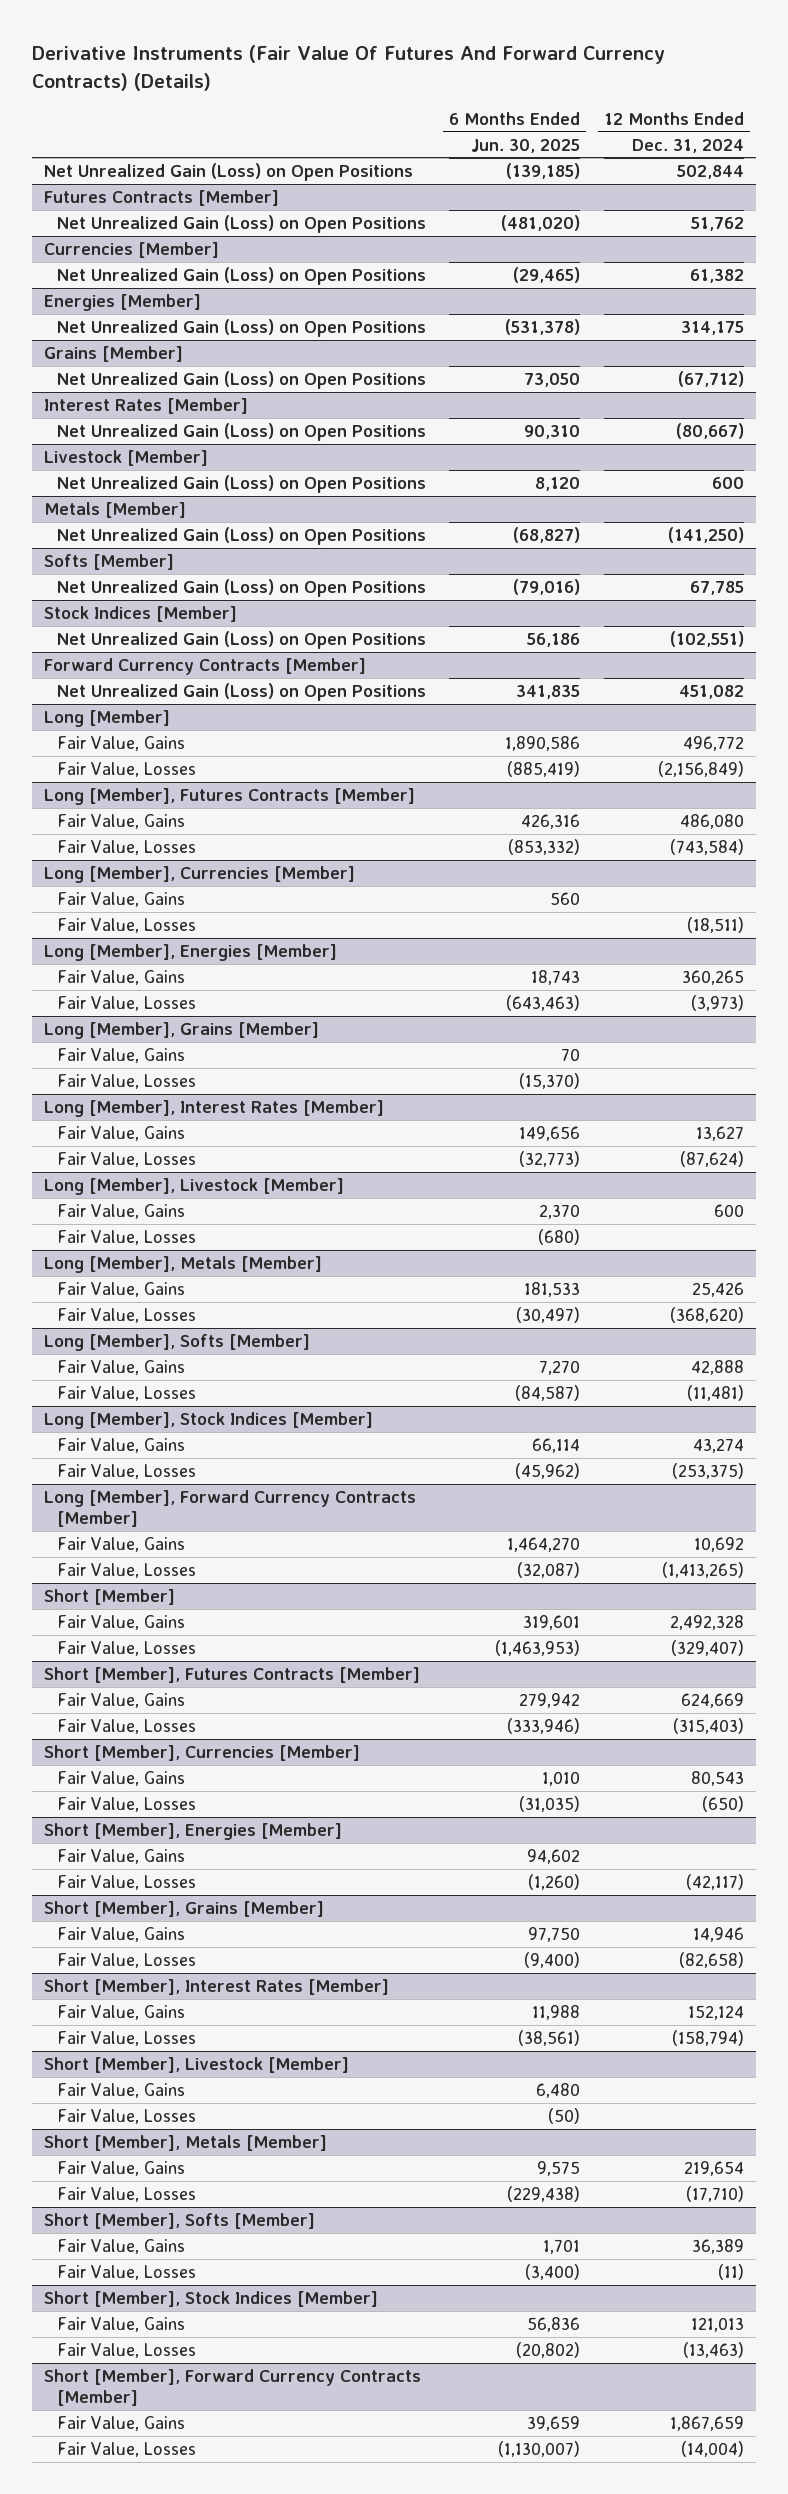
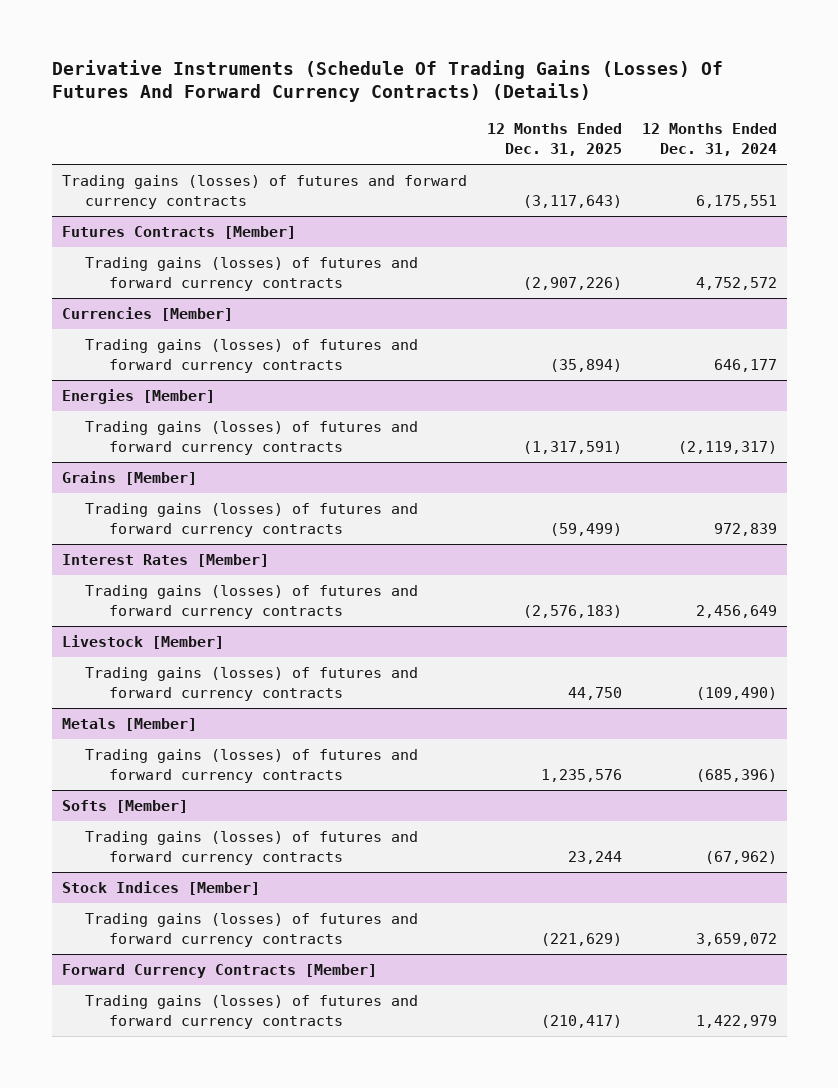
- Derivative Instruments (Fair Value Of Futures And Forward Currency Contracts) (Details)
+ Derivative Instruments (Schedule Of Trading Gains (Losses) Of Futures And Forward Currency Contracts) (Details)
- | 6 Months Ended Jun. 30, 2025 | 12 Months Ended Dec. 31, 2024
+ | 12 Months Ended Dec. 31, 2025 | 12 Months Ended Dec. 31, 2024
- Net Unrealized Gain (Loss) on Open Positions | (139,185) | 502,844
+ Trading gains (losses) of futures and forward currency contracts | (3,117,643) | 6,175,551
@ Futures Contracts [Member]
- Net Unrealized Gain (Loss) on Open Positions | (481,020) | 51,762
+ Trading gains (losses) of futures and forward currency contracts | (2,907,226) | 4,752,572
@ Currencies [Member]
- Net Unrealized Gain (Loss) on Open Positions | (29,465) | 61,382
+ Trading gains (losses) of futures and forward currency contracts | (35,894) | 646,177
@ Energies [Member]
- Net Unrealized Gain (Loss) on Open Positions | (531,378) | 314,175
+ Trading gains (losses) of futures and forward currency contracts | (1,317,591) | (2,119,317)
@ Grains [Member]
- Net Unrealized Gain (Loss) on Open Positions | 73,050 | (67,712)
+ Trading gains (losses) of futures and forward currency contracts | (59,499) | 972,839
@ Interest Rates [Member]
- Net Unrealized Gain (Loss) on Open Positions | 90,310 | (80,667)
+ Trading gains (losses) of futures and forward currency contracts | (2,576,183) | 2,456,649
@ Livestock [Member]
- Net Unrealized Gain (Loss) on Open Positions | 8,120 | 600
+ Trading gains (losses) of futures and forward currency contracts | 44,750 | (109,490)
@ Metals [Member]
- Net Unrealized Gain (Loss) on Open Positions | (68,827) | (141,250)
+ Trading gains (losses) of futures and forward currency contracts | 1,235,576 | (685,396)
@ Softs [Member]
- Net Unrealized Gain (Loss) on Open Positions | (79,016) | 67,785
+ Trading gains (losses) of futures and forward currency contracts | 23,244 | (67,962)
@ Stock Indices [Member]
- Net Unrealized Gain (Loss) on Open Positions | 56,186 | (102,551)
+ Trading gains (losses) of futures and forward currency contracts | (221,629) | 3,659,072
@ Forward Currency Contracts [Member]
- Net Unrealized Gain (Loss) on Open Positions | 341,835 | 451,082
- Long [Member]
- Fair Value, Gains | 1,890,586 | 496,772
- Fair Value, Losses | (885,419) | (2,156,849)
- Long [Member], Futures Contracts [Member]
- Fair Value, Gains | 426,316 | 486,080
- Fair Value, Losses | (853,332) | (743,584)
- Long [Member], Currencies [Member]
- Fair Value, Gains | 560 |
- Fair Value, Losses | | (18,511)
- Long [Member], Energies [Member]
- Fair Value, Gains | 18,743 | 360,265
- Fair Value, Losses | (643,463) | (3,973)
- Long [Member], Grains [Member]
- Fair Value, Gains | 70 |
- Fair Value, Losses | (15,370) |
- Long [Member], Interest Rates [Member]
- Fair Value, Gains | 149,656 | 13,627
- Fair Value, Losses | (32,773) | (87,624)
- Long [Member], Livestock [Member]
- Fair Value, Gains | 2,370 | 600
- Fair Value, Losses | (680) |
- Long [Member], Metals [Member]
- Fair Value, Gains | 181,533 | 25,426
- Fair Value, Losses | (30,497) | (368,620)
- Long [Member], Softs [Member]
- Fair Value, Gains | 7,270 | 42,888
- Fair Value, Losses | (84,587) | (11,481)
- Long [Member], Stock Indices [Member]
- Fair Value, Gains | 66,114 | 43,274
- Fair Value, Losses | (45,962) | (253,375)
- Long [Member], Forward Currency Contracts [Member]
- Fair Value, Gains | 1,464,270 | 10,692
- Fair Value, Losses | (32,087) | (1,413,265)
- Short [Member]
- Fair Value, Gains | 319,601 | 2,492,328
- Fair Value, Losses | (1,463,953) | (329,407)
- Short [Member], Futures Contracts [Member]
- Fair Value, Gains | 279,942 | 624,669
- Fair Value, Losses | (333,946) | (315,403)
- Short [Member], Currencies [Member]
- Fair Value, Gains | 1,010 | 80,543
- Fair Value, Losses | (31,035) | (650)
- Short [Member], Energies [Member]
- Fair Value, Gains | 94,602 |
- Fair Value, Losses | (1,260) | (42,117)
- Short [Member], Grains [Member]
- Fair Value, Gains | 97,750 | 14,946
- Fair Value, Losses | (9,400) | (82,658)
- Short [Member], Interest Rates [Member]
- Fair Value, Gains | 11,988 | 152,124
- Fair Value, Losses | (38,561) | (158,794)
- Short [Member], Livestock [Member]
- Fair Value, Gains | 6,480 |
- Fair Value, Losses | (50) |
- Short [Member], Metals [Member]
- Fair Value, Gains | 9,575 | 219,654
- Fair Value, Losses | (229,438) | (17,710)
- Short [Member], Softs [Member]
- Fair Value, Gains | 1,701 | 36,389
- Fair Value, Losses | (3,400) | (11)
- Short [Member], Stock Indices [Member]
- Fair Value, Gains | 56,836 | 121,013
- Fair Value, Losses | (20,802) | (13,463)
- Short [Member], Forward Currency Contracts [Member]
- Fair Value, Gains | 39,659 | 1,867,659
- Fair Value, Losses | (1,130,007) | (14,004)
@ Forward Currency Contracts [Member]
+ Trading gains (losses) of futures and forward currency contracts | (210,417) | 1,422,979

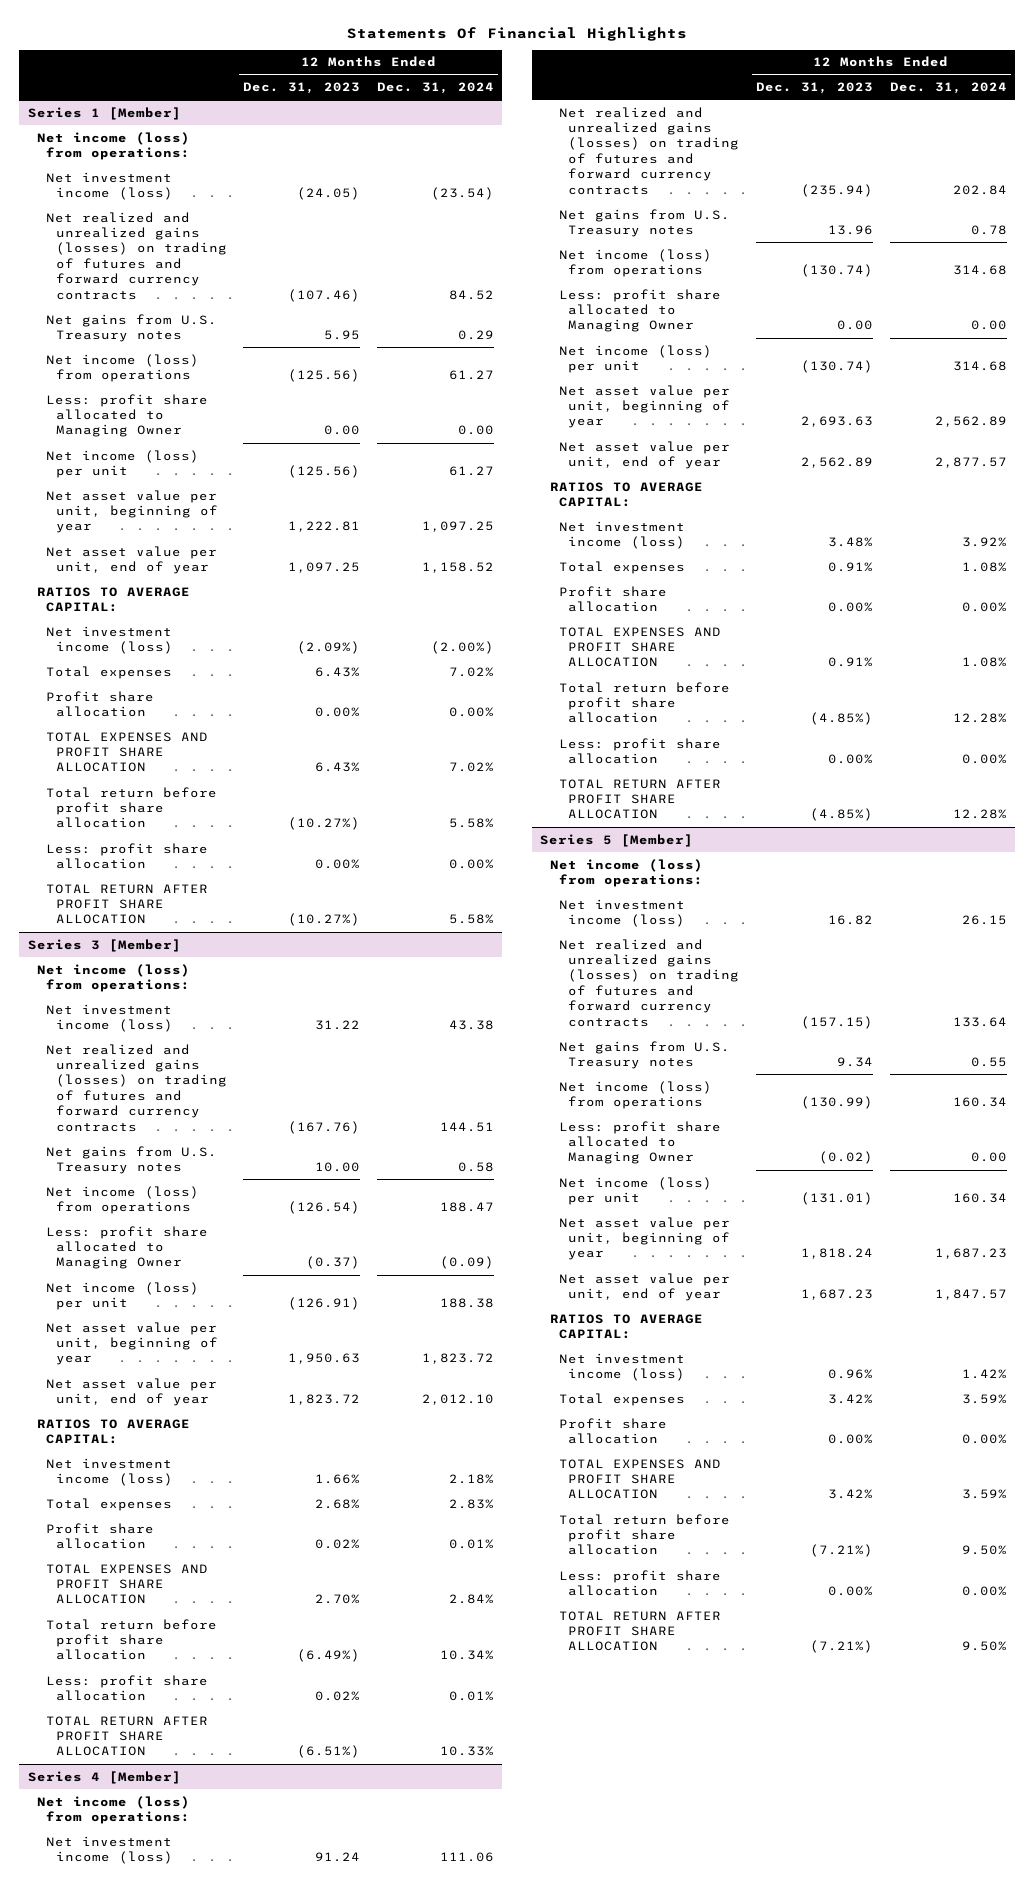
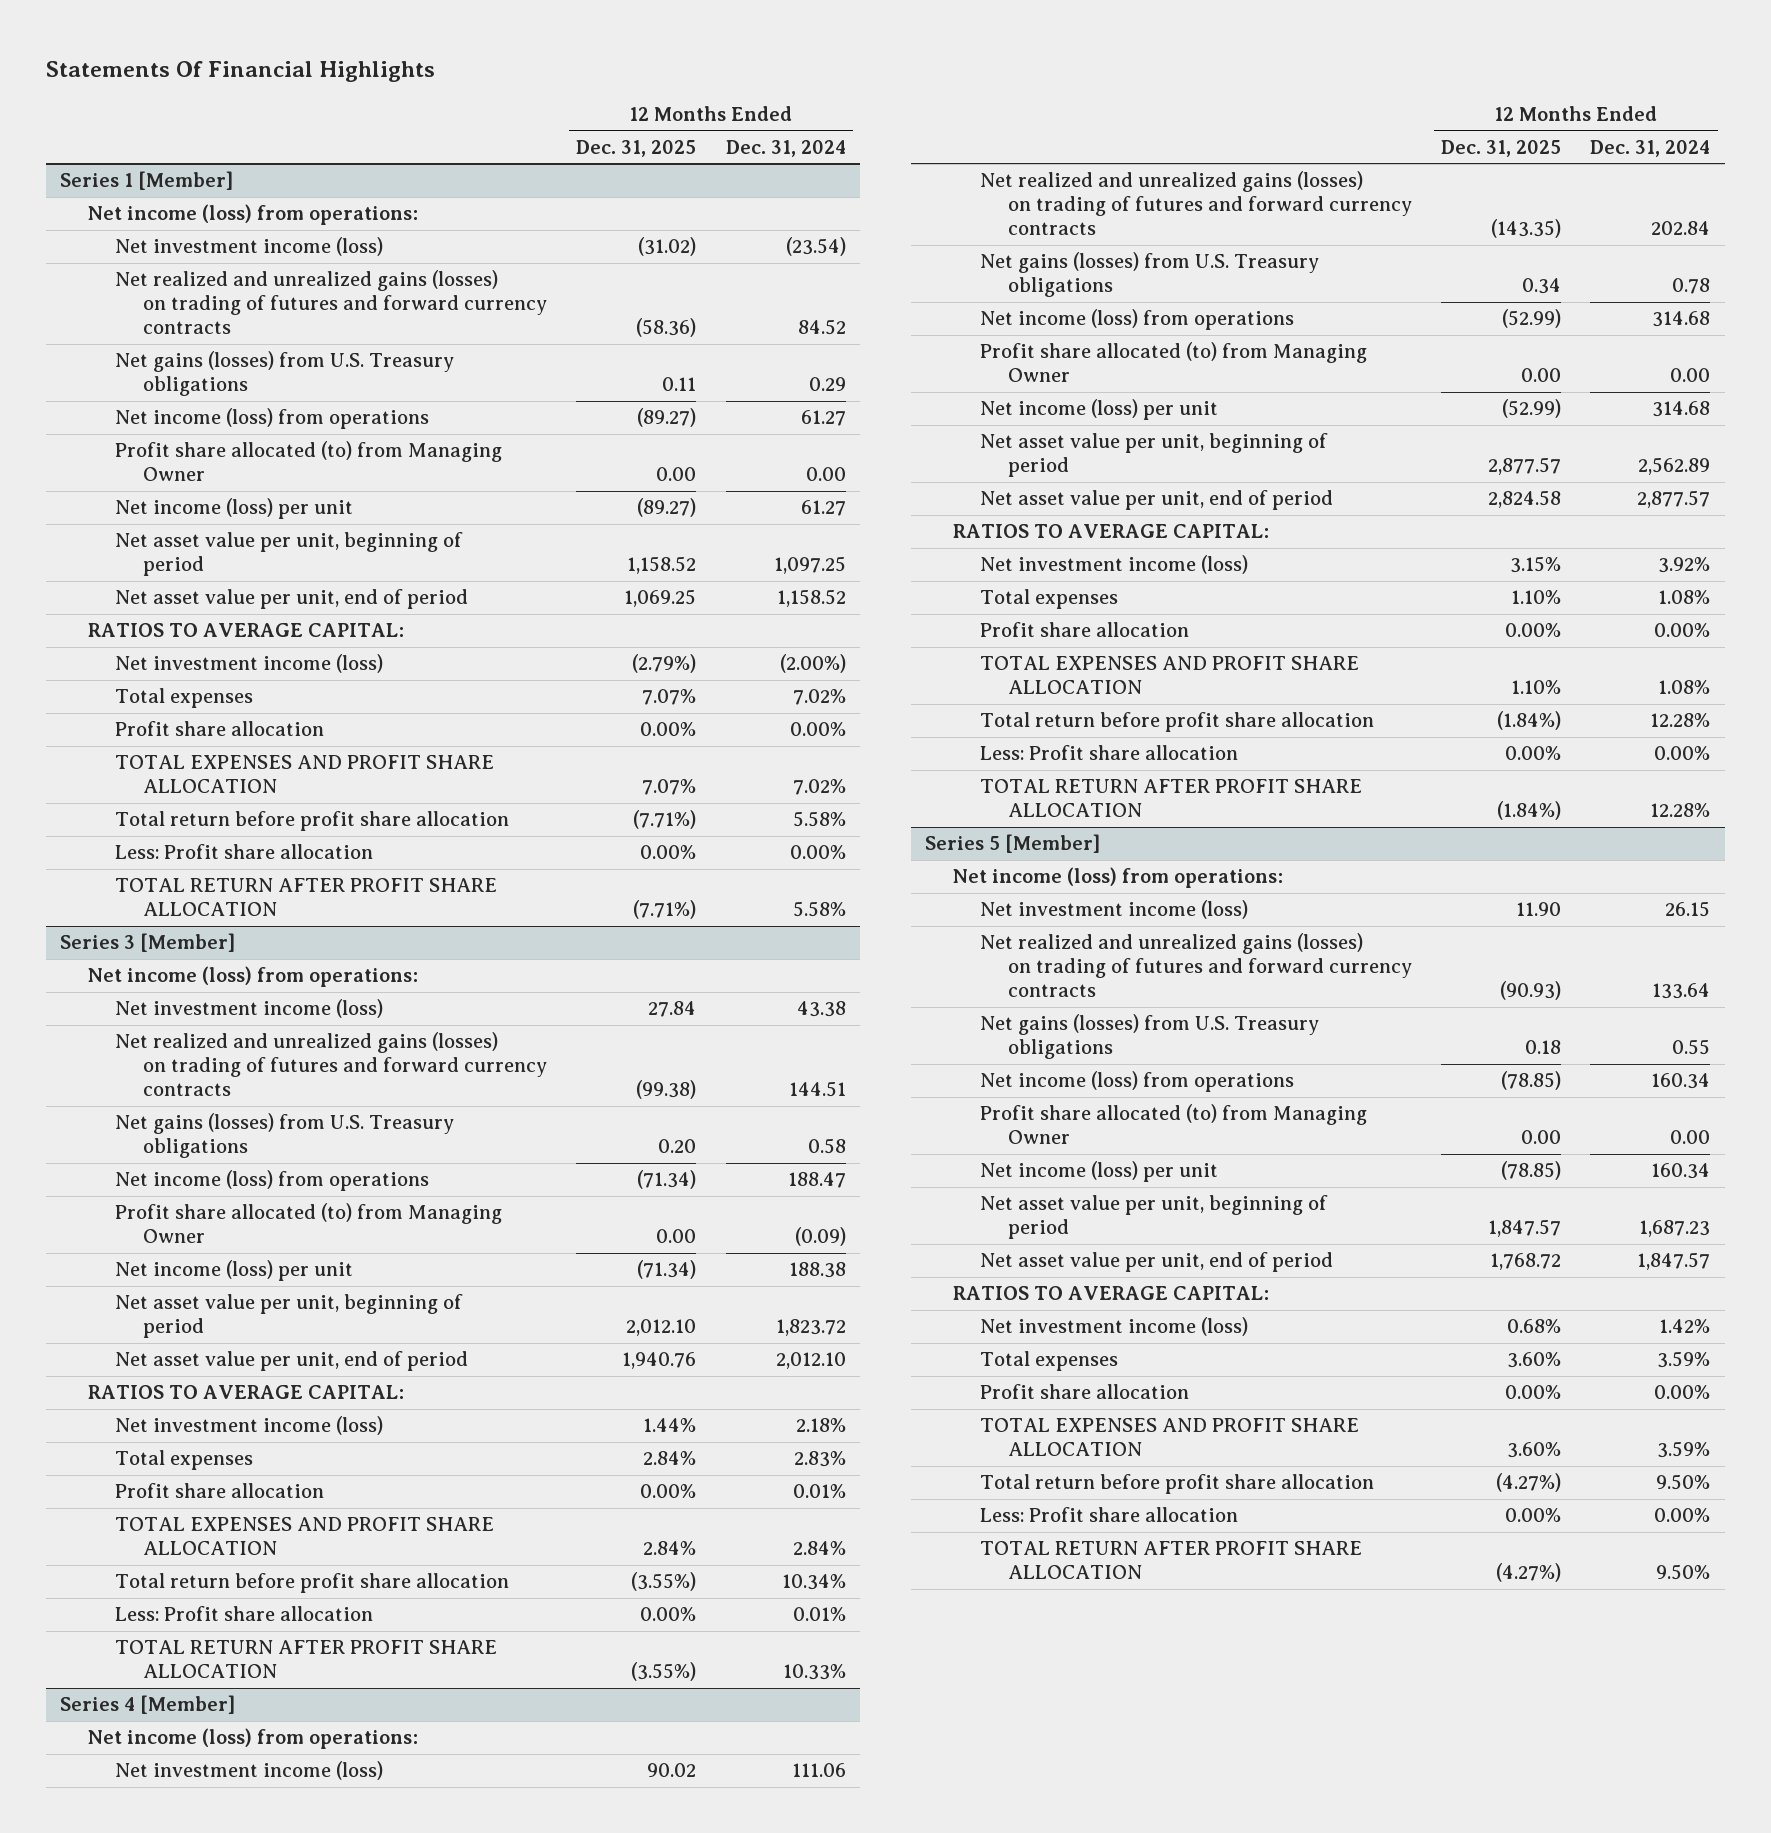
- | 12 Months Ended Dec. 31, 2023 | 12 Months Ended Dec. 31, 2024
+ | 12 Months Ended Dec. 31, 2025 | 12 Months Ended Dec. 31, 2024
@ Series 1 [Member]
- Net gains from U.S. Treasury notes | 5.95 | 0.29
+ Net gains (losses) from U.S. Treasury obligations | 0.11 | 0.29
- Less: profit share allocated to Managing Owner | 0.00 | 0.00
+ Profit share allocated (to) from Managing Owner | 0.00 | 0.00
- Net asset value per unit, beginning of year | 1,222.81 | 1,097.25
- Net asset value per unit, end of year | 1,097.25 | 1,158.52
+ Net asset value per unit, beginning of period | 1,158.52 | 1,097.25
+ Net asset value per unit, end of period | 1,069.25 | 1,158.52
- Less: profit share allocation | 0.00% | 0.00%
+ Less: Profit share allocation | 0.00% | 0.00%
@ Series 3 [Member]
- Net gains from U.S. Treasury notes | 10.00 | 0.58
+ Net gains (losses) from U.S. Treasury obligations | 0.20 | 0.58
- Less: profit share allocated to Managing Owner | (0.37) | (0.09)
+ Profit share allocated (to) from Managing Owner | 0.00 | (0.09)
- Net asset value per unit, beginning of year | 1,950.63 | 1,823.72
- Net asset value per unit, end of year | 1,823.72 | 2,012.10
+ Net asset value per unit, beginning of period | 2,012.10 | 1,823.72
+ Net asset value per unit, end of period | 1,940.76 | 2,012.10
- Less: profit share allocation | 0.02% | 0.01%
+ Less: Profit share allocation | 0.00% | 0.01%
@ Series 4 [Member]
- Net gains from U.S. Treasury notes | 13.96 | 0.78
+ Net gains (losses) from U.S. Treasury obligations | 0.34 | 0.78
- Less: profit share allocated to Managing Owner | 0.00 | 0.00
+ Profit share allocated (to) from Managing Owner | 0.00 | 0.00
- Net asset value per unit, beginning of year | 2,693.63 | 2,562.89
- Net asset value per unit, end of year | 2,562.89 | 2,877.57
+ Net asset value per unit, beginning of period | 2,877.57 | 2,562.89
+ Net asset value per unit, end of period | 2,824.58 | 2,877.57
- Less: profit share allocation | 0.00% | 0.00%
+ Less: Profit share allocation | 0.00% | 0.00%
@ Series 5 [Member]
- Net gains from U.S. Treasury notes | 9.34 | 0.55
+ Net gains (losses) from U.S. Treasury obligations | 0.18 | 0.55
- Less: profit share allocated to Managing Owner | (0.02) | 0.00
+ Profit share allocated (to) from Managing Owner | 0.00 | 0.00
- Net asset value per unit, beginning of year | 1,818.24 | 1,687.23
- Net asset value per unit, end of year | 1,687.23 | 1,847.57
+ Net asset value per unit, beginning of period | 1,847.57 | 1,687.23
+ Net asset value per unit, end of period | 1,768.72 | 1,847.57
- Less: profit share allocation | 0.00% | 0.00%
+ Less: Profit share allocation | 0.00% | 0.00%

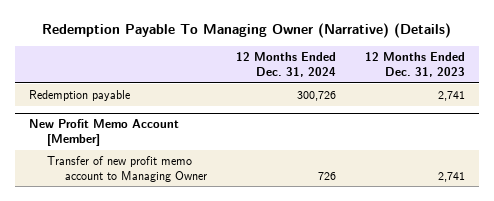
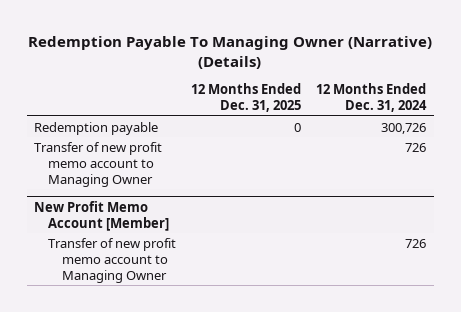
- | 12 Months Ended Dec. 31, 2024 | 12 Months Ended Dec. 31, 2023
+ | 12 Months Ended Dec. 31, 2025 | 12 Months Ended Dec. 31, 2024
+ Transfer of new profit memo account to Managing Owner | | 726

